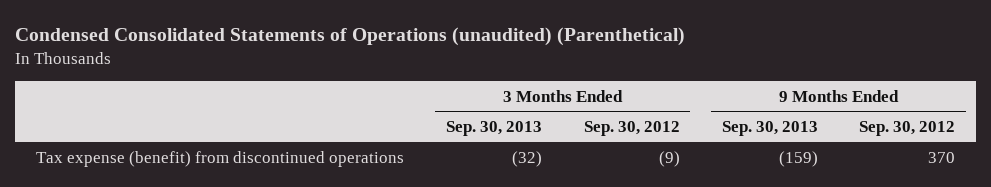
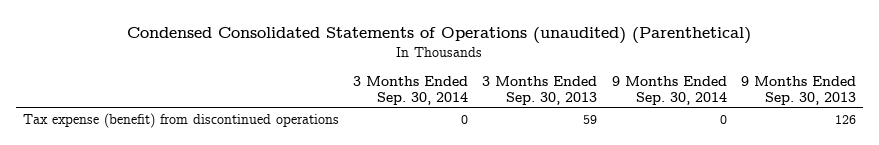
- | 3 Months Ended Sep. 30, 2013 | 3 Months Ended Sep. 30, 2012 | 9 Months Ended Sep. 30, 2013 | 9 Months Ended Sep. 30, 2012
+ | 3 Months Ended Sep. 30, 2014 | 3 Months Ended Sep. 30, 2013 | 9 Months Ended Sep. 30, 2014 | 9 Months Ended Sep. 30, 2013
- Tax expense (benefit) from discontinued operations | (32) | (9) | (159) | 370
+ Tax expense (benefit) from discontinued operations | 0 | 59 | 0 | 126

